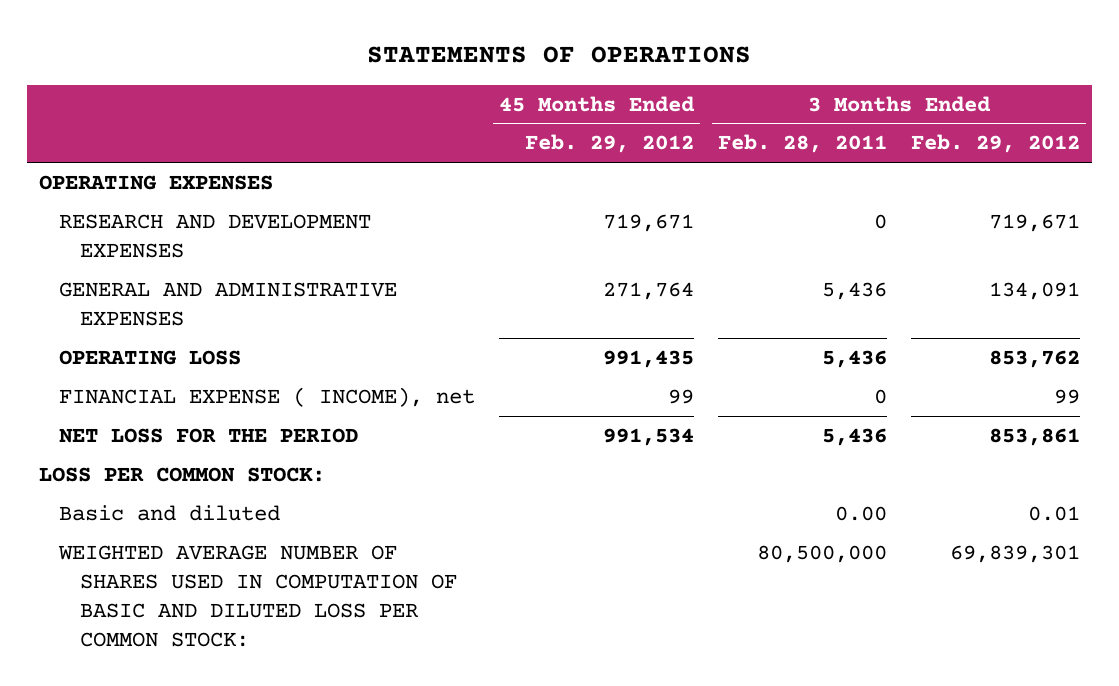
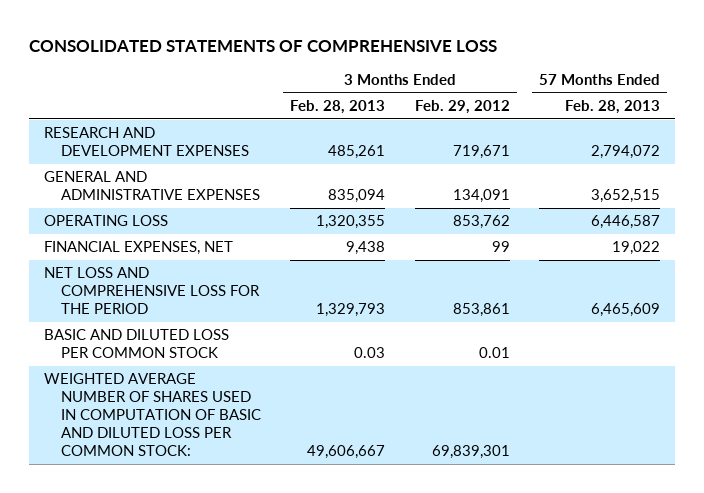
- STATEMENTS OF OPERATIONS
+ CONSOLIDATED STATEMENTS OF COMPREHENSIVE LOSS
- | 45 Months Ended Feb. 29, 2012 | 3 Months Ended Feb. 28, 2011 | 3 Months Ended Feb. 29, 2012
+ | 3 Months Ended Feb. 28, 2013 | 3 Months Ended Feb. 29, 2012 | 57 Months Ended Feb. 28, 2013
- OPERATING EXPENSES
- FINANCIAL EXPENSE ( INCOME), net | 99 | 0 | 99
- NET LOSS FOR THE PERIOD | 991,534 | 5,436 | 853,861
- LOSS PER COMMON STOCK:
- Basic and diluted | | 0.00 | 0.01
+ FINANCIAL EXPENSES, NET | 9,438 | 99 | 19,022
+ NET LOSS AND COMPREHENSIVE LOSS FOR THE PERIOD | 1,329,793 | 853,861 | 6,465,609
+ BASIC AND DILUTED LOSS PER COMMON STOCK | 0.03 | 0.01 |

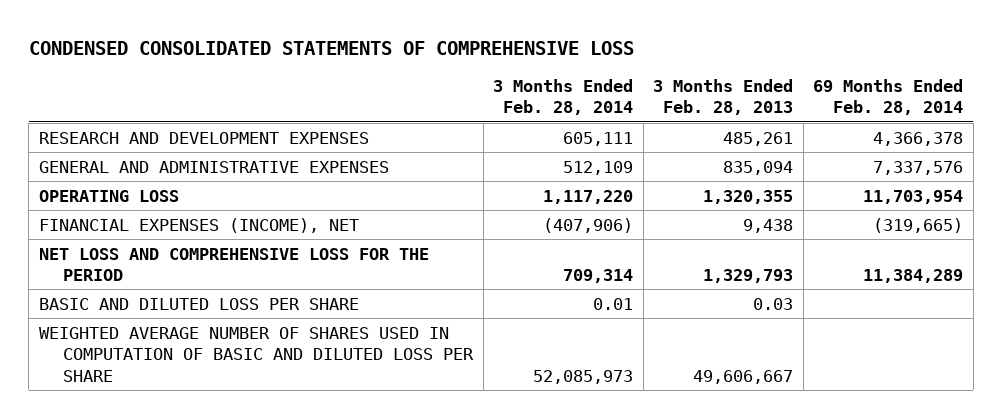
- CONSOLIDATED STATEMENTS OF COMPREHENSIVE LOSS
+ CONDENSED CONSOLIDATED STATEMENTS OF COMPREHENSIVE LOSS
- | 3 Months Ended Feb. 28, 2013 | 3 Months Ended Feb. 29, 2012 | 57 Months Ended Feb. 28, 2013
+ | 3 Months Ended Feb. 28, 2014 | 3 Months Ended Feb. 28, 2013 | 69 Months Ended Feb. 28, 2014
- FINANCIAL EXPENSES, NET | 9,438 | 99 | 19,022
+ FINANCIAL EXPENSES (INCOME), NET | (407,906) | 9,438 | (319,665)
- BASIC AND DILUTED LOSS PER COMMON STOCK | 0.03 | 0.01 |
- WEIGHTED AVERAGE NUMBER OF SHARES USED IN COMPUTATION OF BASIC AND DILUTED LOSS PER COMMON STOCK: | 49,606,667 | 69,839,301 |
+ BASIC AND DILUTED LOSS PER SHARE | 0.01 | 0.03 |
+ WEIGHTED AVERAGE NUMBER OF SHARES USED IN COMPUTATION OF BASIC AND DILUTED LOSS PER SHARE | 52,085,973 | 49,606,667 |

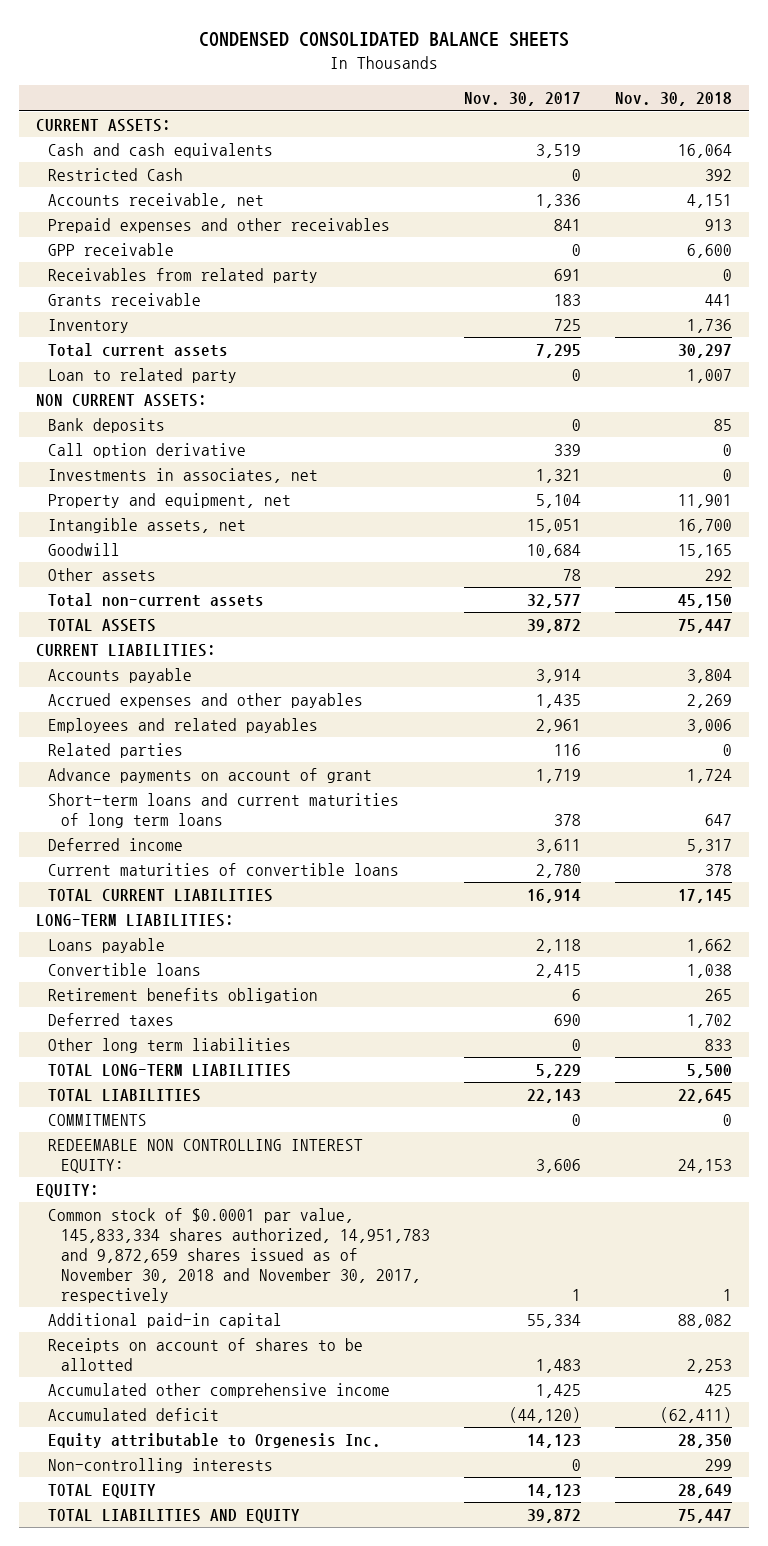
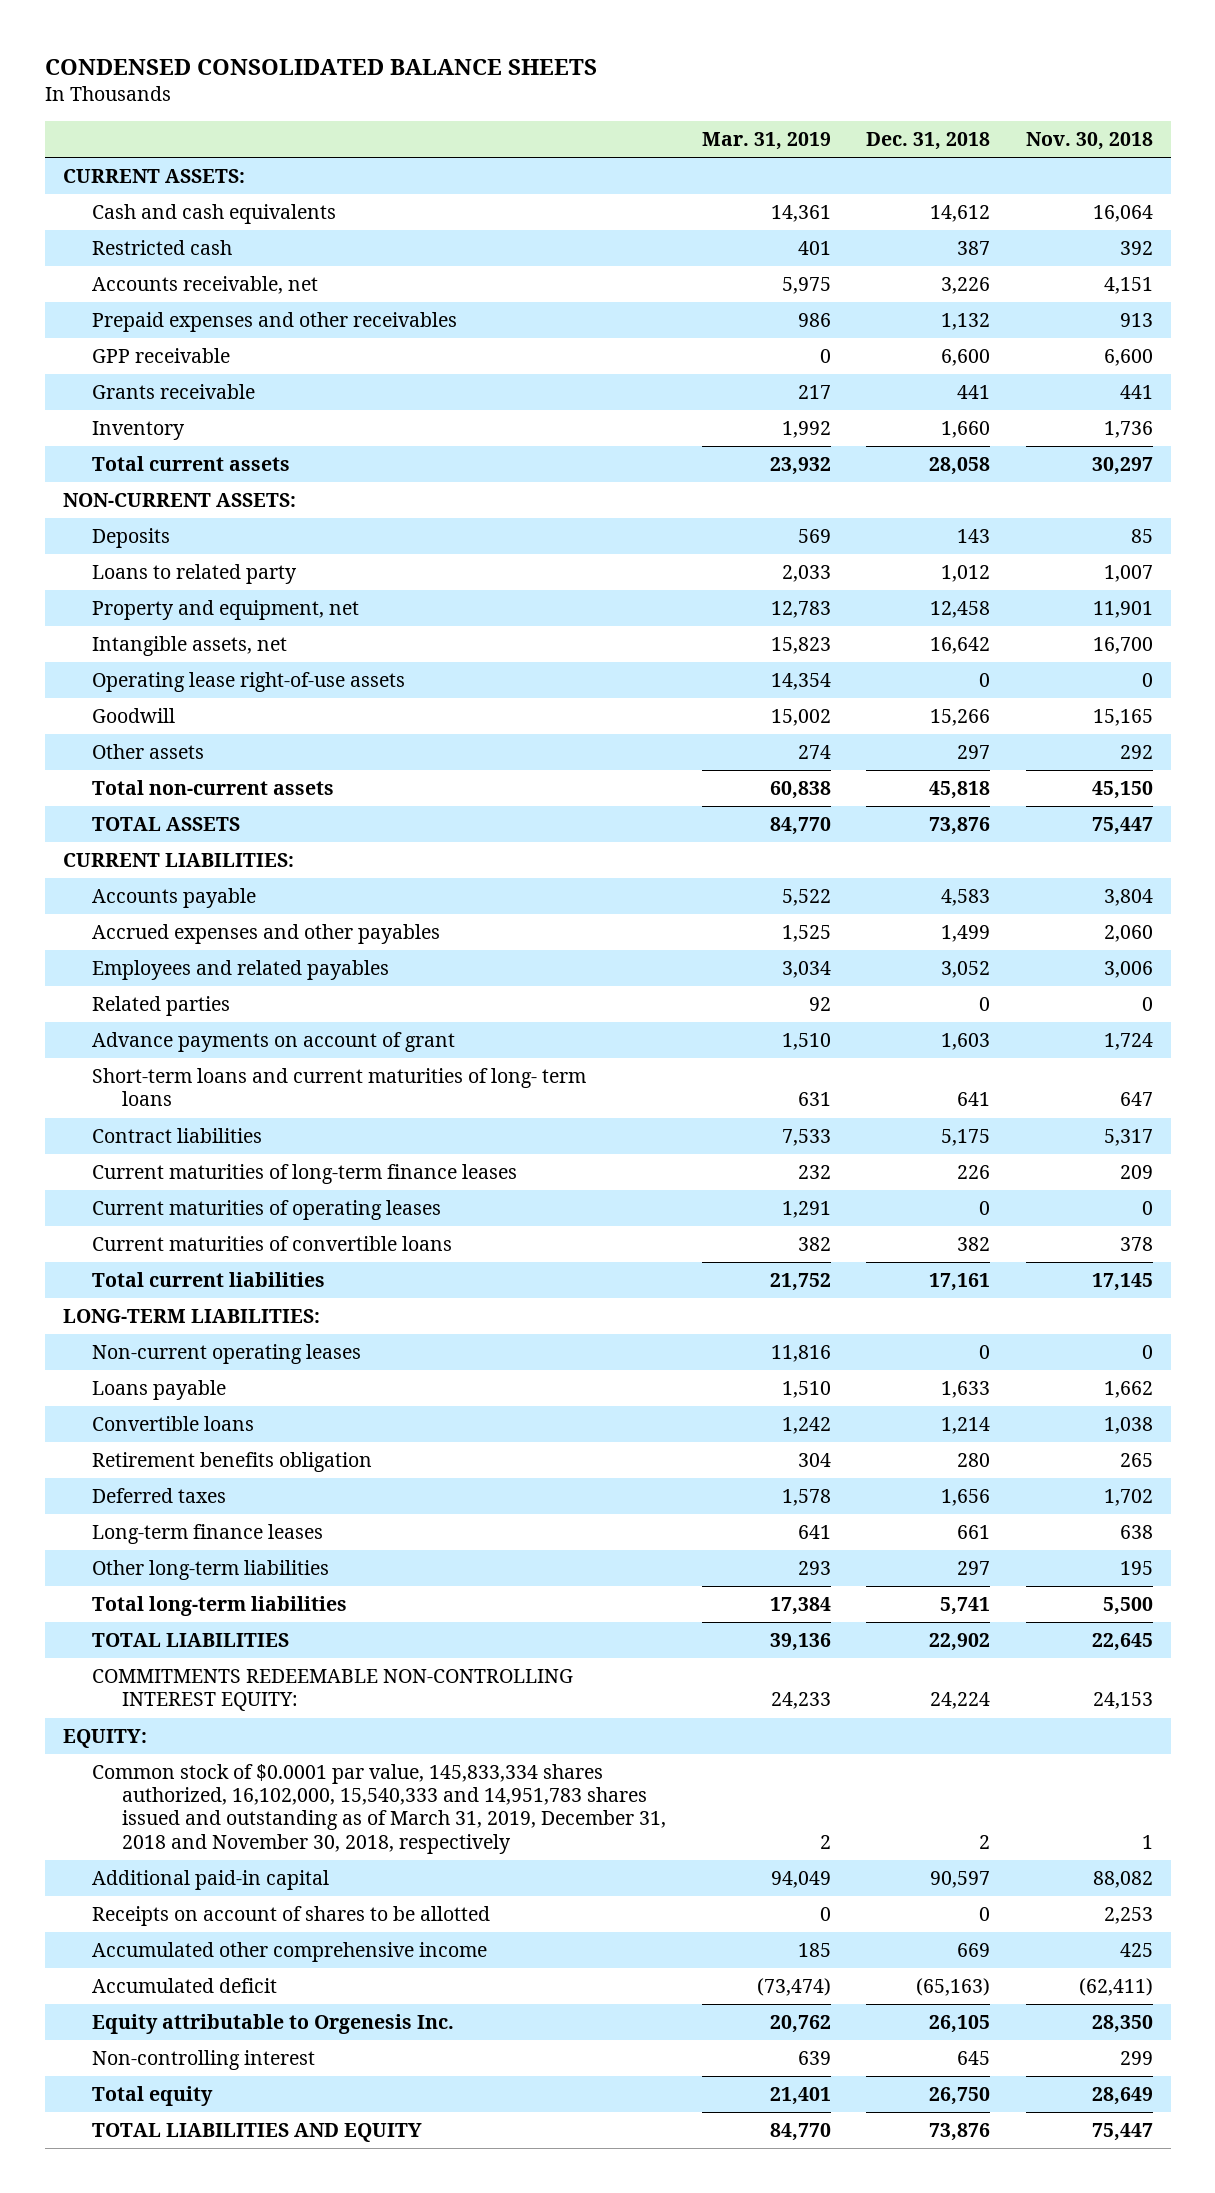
- | Nov. 30, 2017 | Nov. 30, 2018
+ | Mar. 31, 2019 | Dec. 31, 2018 | Nov. 30, 2018
- Restricted Cash | 0 | 392
+ Restricted cash | 401 | 387 | 392
- Receivables from related party | 691 | 0
- Loan to related party | 0 | 1,007
- NON CURRENT ASSETS:
- Bank deposits | 0 | 85
- Call option derivative | 339 | 0
- Investments in associates, net | 1,321 | 0
+ NON-CURRENT ASSETS:
+ Deposits | 569 | 143 | 85
+ Loans to related party | 2,033 | 1,012 | 1,007
+ Operating lease right-of-use assets | 14,354 | 0 | 0
- Accrued expenses and other payables | 1,435 | 2,269
+ Accrued expenses and other payables | 1,525 | 1,499 | 2,060
- Short-term loans and current maturities of long term loans | 378 | 647
- Deferred income | 3,611 | 5,317
+ Short-term loans and current maturities of long- term loans | 631 | 641 | 647
+ Contract liabilities | 7,533 | 5,175 | 5,317
+ Current maturities of long-term finance leases | 232 | 226 | 209
+ Current maturities of operating leases | 1,291 | 0 | 0
- TOTAL CURRENT LIABILITIES | 16,914 | 17,145
+ Total current liabilities | 21,752 | 17,161 | 17,145
+ Non-current operating leases | 11,816 | 0 | 0
- Other long term liabilities | 0 | 833
- TOTAL LONG-TERM LIABILITIES | 5,229 | 5,500
+ Long-term finance leases | 641 | 661 | 638
+ Other long-term liabilities | 293 | 297 | 195
+ Total long-term liabilities | 17,384 | 5,741 | 5,500
- COMMITMENTS | 0 | 0
- REDEEMABLE NON CONTROLLING INTEREST EQUITY: | 3,606 | 24,153
+ COMMITMENTS REDEEMABLE NON-CONTROLLING INTEREST EQUITY: | 24,233 | 24,224 | 24,153
- Common stock of $0.0001 par value, 145,833,334 shares authorized, 14,951,783 and 9,872,659 shares issued as of November 30, 2018 and November 30, 2017, respectively | 1 | 1
+ Common stock of $0.0001 par value, 145,833,334 shares authorized, 16,102,000, 15,540,333 and 14,951,783 shares issued and outstanding as of March 31, 2019, December 31, 2018 and November 30, 2018, respectively | 2 | 2 | 1
- Non-controlling interests | 0 | 299
- TOTAL EQUITY | 14,123 | 28,649
+ Non-controlling interest | 639 | 645 | 299
+ Total equity | 21,401 | 26,750 | 28,649

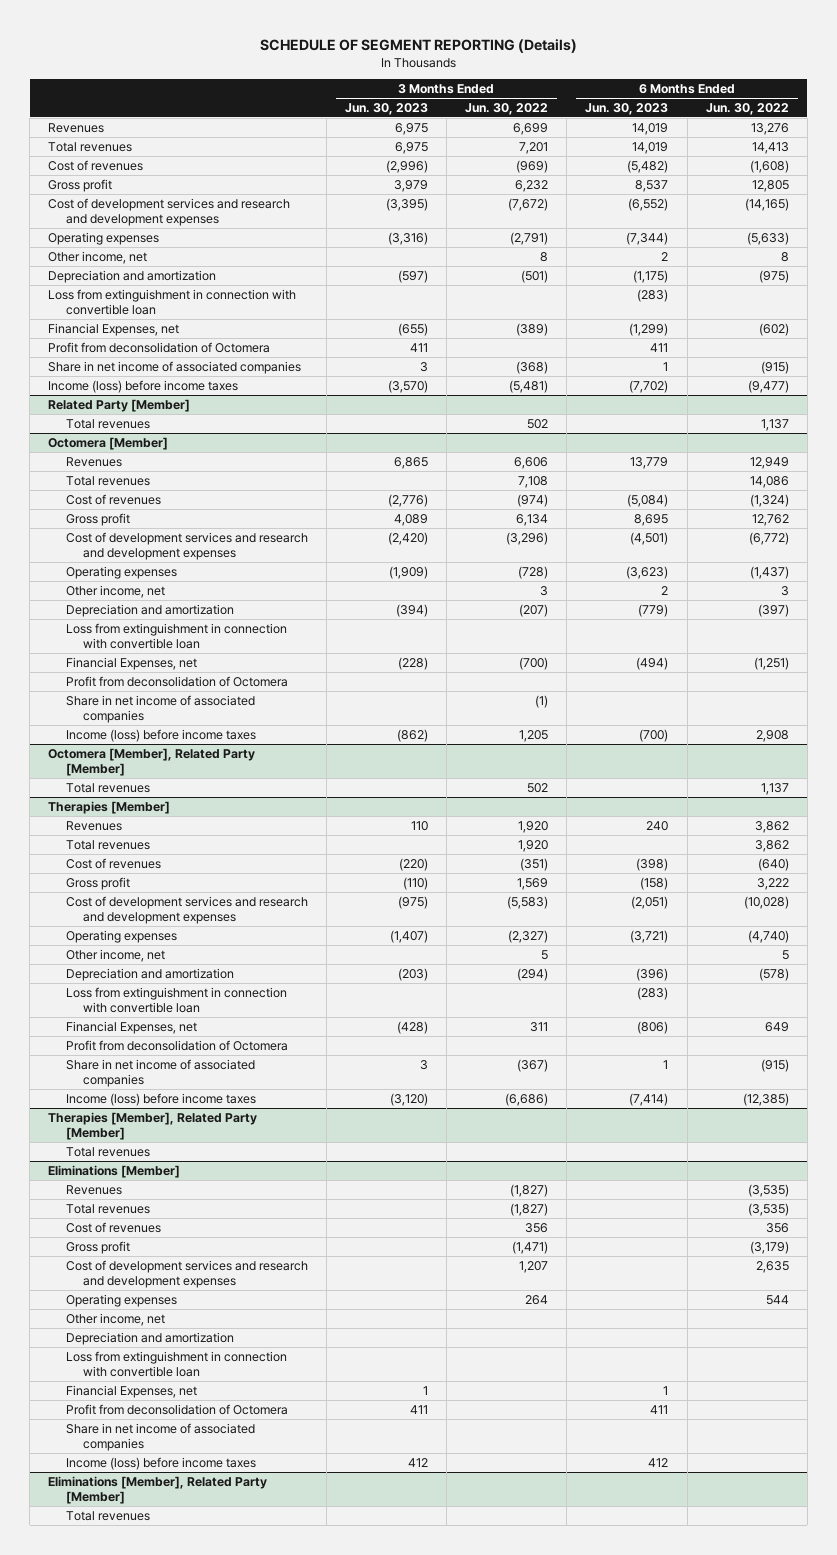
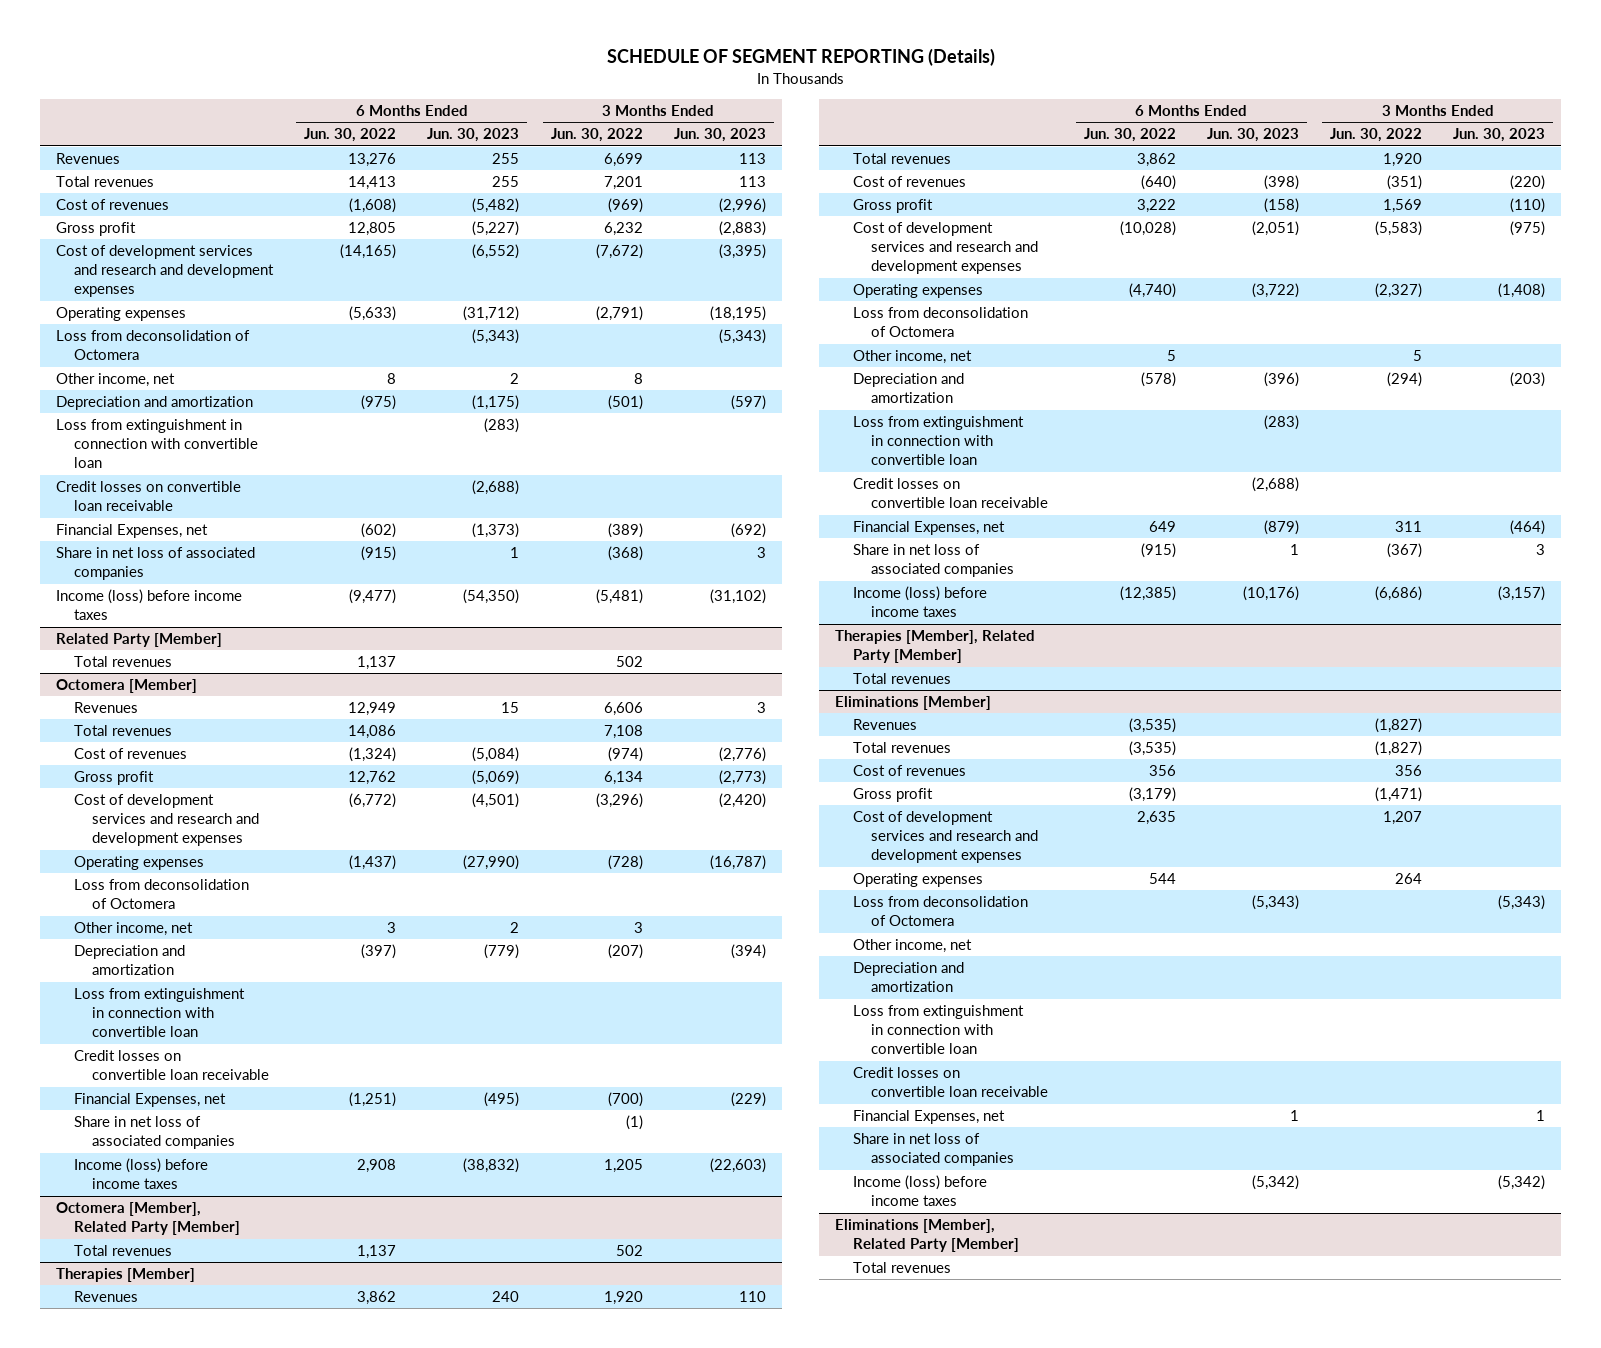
- | 3 Months Ended Jun. 30, 2023 | 3 Months Ended Jun. 30, 2022 | 6 Months Ended Jun. 30, 2023 | 6 Months Ended Jun. 30, 2022
+ | 6 Months Ended Jun. 30, 2022 | 6 Months Ended Jun. 30, 2023 | 3 Months Ended Jun. 30, 2022 | 3 Months Ended Jun. 30, 2023
- Revenues | 6,975 | 6,699 | 14,019 | 13,276
- Total revenues | 6,975 | 7,201 | 14,019 | 14,413
+ Revenues | 13,276 | 255 | 6,699 | 113
+ Total revenues | 14,413 | 255 | 7,201 | 113
- Gross profit | 3,979 | 6,232 | 8,537 | 12,805
+ Gross profit | 12,805 | (5,227) | 6,232 | (2,883)
- Operating expenses | (3,316) | (2,791) | (7,344) | (5,633)
+ Operating expenses | (5,633) | (31,712) | (2,791) | (18,195)
+ Loss from deconsolidation of Octomera | | (5,343) | | (5,343)
- Financial Expenses, net | (655) | (389) | (1,299) | (602)
- Profit from deconsolidation of Octomera | 411 | | 411 |
- Share in net income of associated companies | 3 | (368) | 1 | (915)
- Income (loss) before income taxes | (3,570) | (5,481) | (7,702) | (9,477)
+ Credit losses on convertible loan receivable | | (2,688) | |
+ Financial Expenses, net | (602) | (1,373) | (389) | (692)
+ Share in net loss of associated companies | (915) | 1 | (368) | 3
+ Income (loss) before income taxes | (9,477) | (54,350) | (5,481) | (31,102)
@ Octomera [Member]
- Revenues | 6,865 | 6,606 | 13,779 | 12,949
+ Revenues | 12,949 | 15 | 6,606 | 3
- Gross profit | 4,089 | 6,134 | 8,695 | 12,762
+ Gross profit | 12,762 | (5,069) | 6,134 | (2,773)
- Operating expenses | (1,909) | (728) | (3,623) | (1,437)
+ Operating expenses | (1,437) | (27,990) | (728) | (16,787)
+ Loss from deconsolidation of Octomera
- Financial Expenses, net | (228) | (700) | (494) | (1,251)
- Profit from deconsolidation of Octomera
- Share in net income of associated companies | | (1) | |
- Income (loss) before income taxes | (862) | 1,205 | (700) | 2,908
+ Credit losses on convertible loan receivable
+ Financial Expenses, net | (1,251) | (495) | (700) | (229)
+ Share in net loss of associated companies | | | (1) |
+ Income (loss) before income taxes | 2,908 | (38,832) | 1,205 | (22,603)
@ Therapies [Member]
- Operating expenses | (1,407) | (2,327) | (3,721) | (4,740)
+ Operating expenses | (4,740) | (3,722) | (2,327) | (1,408)
+ Loss from deconsolidation of Octomera
- Financial Expenses, net | (428) | 311 | (806) | 649
- Profit from deconsolidation of Octomera
- Share in net income of associated companies | 3 | (367) | 1 | (915)
- Income (loss) before income taxes | (3,120) | (6,686) | (7,414) | (12,385)
+ Credit losses on convertible loan receivable | | (2,688) | |
+ Financial Expenses, net | 649 | (879) | 311 | (464)
+ Share in net loss of associated companies | (915) | 1 | (367) | 3
+ Income (loss) before income taxes | (12,385) | (10,176) | (6,686) | (3,157)
@ Eliminations [Member]
+ Loss from deconsolidation of Octomera | | (5,343) | | (5,343)
+ Credit losses on convertible loan receivable
- Profit from deconsolidation of Octomera | 411 | | 411 |
- Share in net income of associated companies
- Income (loss) before income taxes | 412 | | 412 |
+ Share in net loss of associated companies
+ Income (loss) before income taxes | | (5,342) | | (5,342)

